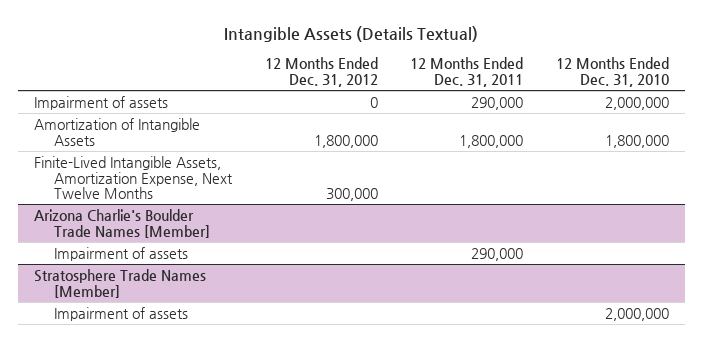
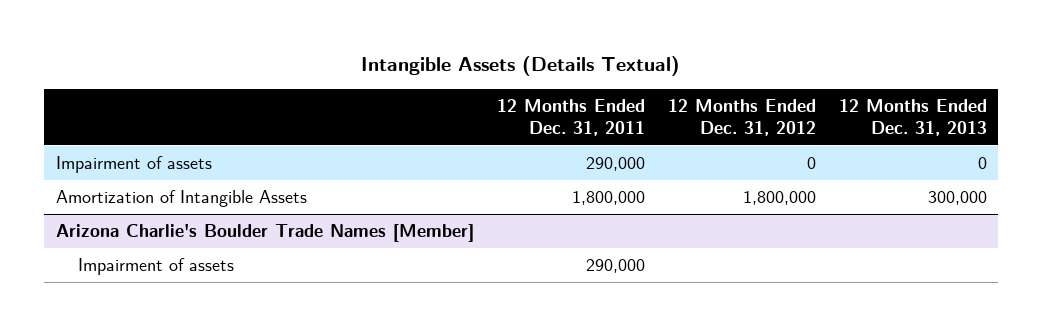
- | 12 Months Ended Dec. 31, 2012 | 12 Months Ended Dec. 31, 2011 | 12 Months Ended Dec. 31, 2010
+ | 12 Months Ended Dec. 31, 2011 | 12 Months Ended Dec. 31, 2012 | 12 Months Ended Dec. 31, 2013
- Finite-Lived Intangible Assets, Amortization Expense, Next Twelve Months | 300,000 | |
- Stratosphere Trade Names [Member]
- Impairment of assets | | | 2,000,000

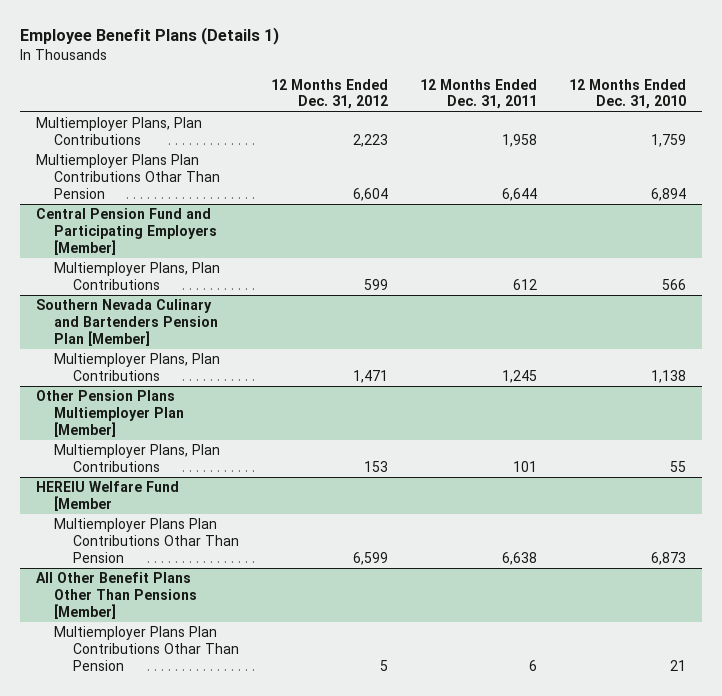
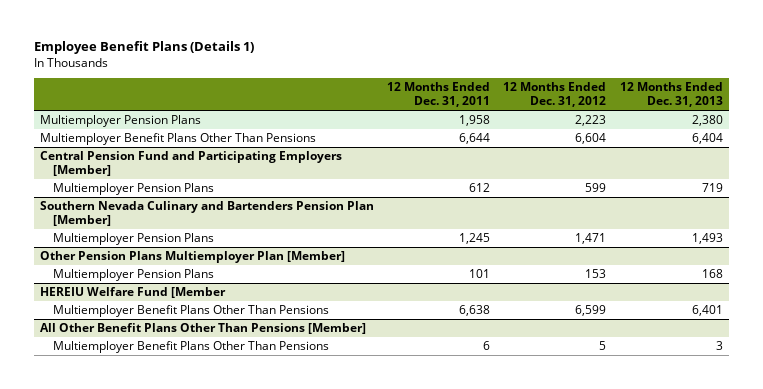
- | 12 Months Ended Dec. 31, 2012 | 12 Months Ended Dec. 31, 2011 | 12 Months Ended Dec. 31, 2010
+ | 12 Months Ended Dec. 31, 2011 | 12 Months Ended Dec. 31, 2012 | 12 Months Ended Dec. 31, 2013
- Multiemployer Plans, Plan Contributions | 2,223 | 1,958 | 1,759
- Multiemployer Plans Plan Contributions Othar Than Pension | 6,604 | 6,644 | 6,894
+ Multiemployer Pension Plans | 1,958 | 2,223 | 2,380
+ Multiemployer Benefit Plans Other Than Pensions | 6,644 | 6,604 | 6,404
@ Central Pension Fund and Participating Employers [Member]
- Multiemployer Plans, Plan Contributions | 599 | 612 | 566
+ Multiemployer Pension Plans | 612 | 599 | 719
@ Southern Nevada Culinary and Bartenders Pension Plan [Member]
- Multiemployer Plans, Plan Contributions | 1,471 | 1,245 | 1,138
+ Multiemployer Pension Plans | 1,245 | 1,471 | 1,493
@ Other Pension Plans Multiemployer Plan [Member]
- Multiemployer Plans, Plan Contributions | 153 | 101 | 55
+ Multiemployer Pension Plans | 101 | 153 | 168
@ HEREIU Welfare Fund [Member
- Multiemployer Plans Plan Contributions Othar Than Pension | 6,599 | 6,638 | 6,873
+ Multiemployer Benefit Plans Other Than Pensions | 6,638 | 6,599 | 6,401
@ All Other Benefit Plans Other Than Pensions [Member]
- Multiemployer Plans Plan Contributions Othar Than Pension | 5 | 6 | 21
+ Multiemployer Benefit Plans Other Than Pensions | 6 | 5 | 3

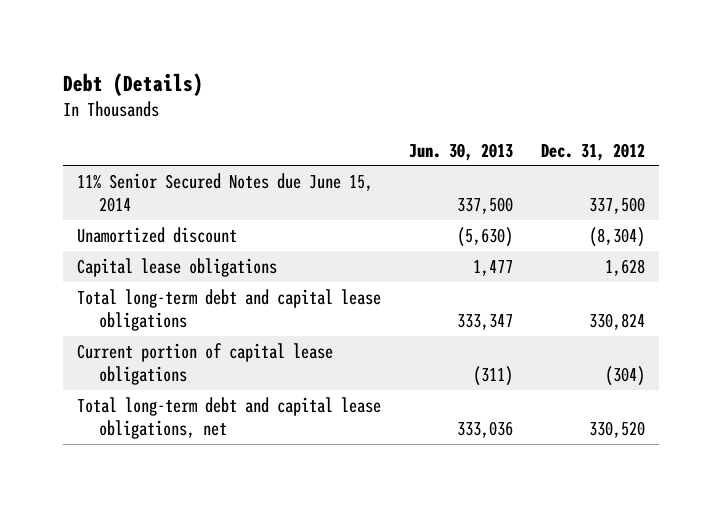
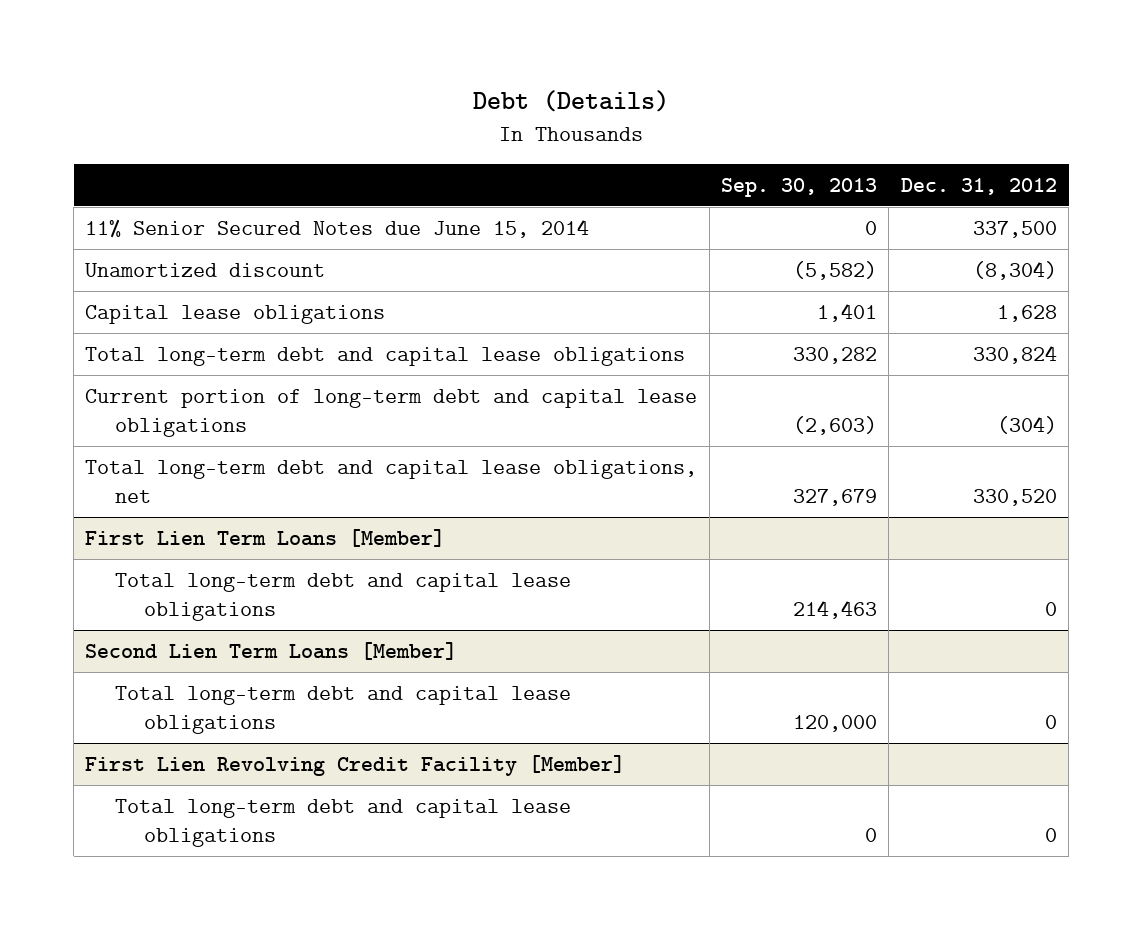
- | Jun. 30, 2013 | Dec. 31, 2012
+ | Sep. 30, 2013 | Dec. 31, 2012
- Current portion of capital lease obligations | (311) | (304)
+ Current portion of long-term debt and capital lease obligations | (2,603) | (304)
+ First Lien Term Loans [Member]
+ Total long-term debt and capital lease obligations | 214,463 | 0
+ Second Lien Term Loans [Member]
+ Total long-term debt and capital lease obligations | 120,000 | 0
+ First Lien Revolving Credit Facility [Member]
+ Total long-term debt and capital lease obligations | 0 | 0

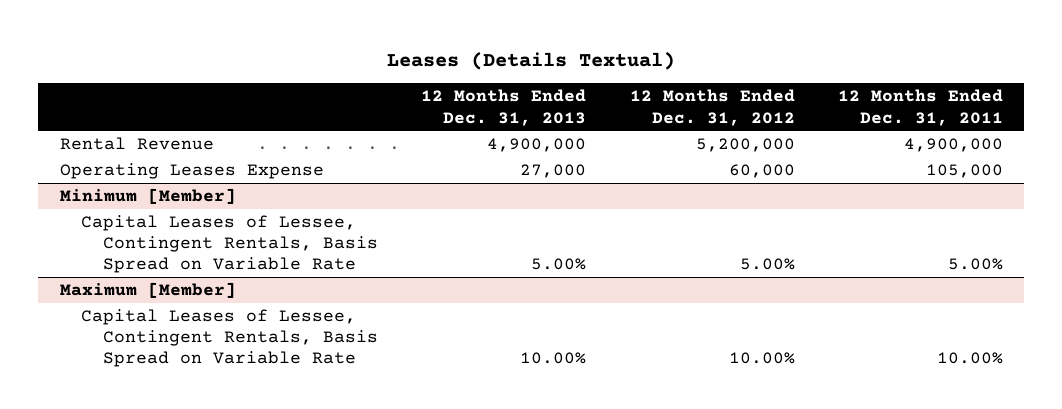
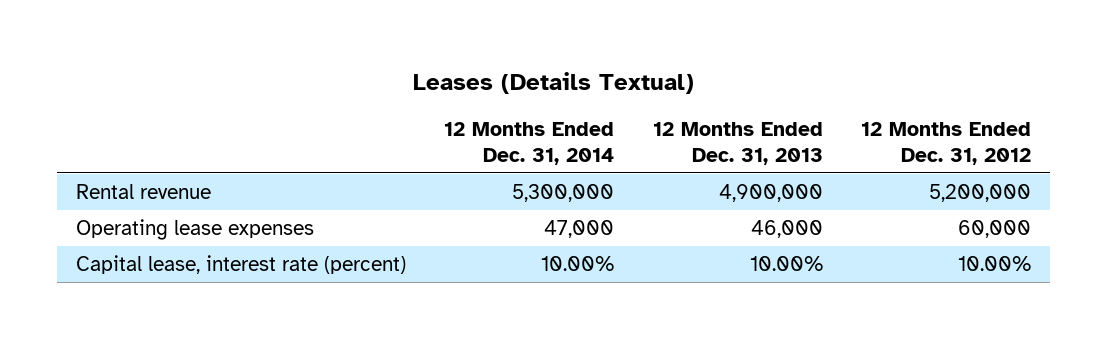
- | 12 Months Ended Dec. 31, 2013 | 12 Months Ended Dec. 31, 2012 | 12 Months Ended Dec. 31, 2011
+ | 12 Months Ended Dec. 31, 2014 | 12 Months Ended Dec. 31, 2013 | 12 Months Ended Dec. 31, 2012
- Rental Revenue | 4,900,000 | 5,200,000 | 4,900,000
- Operating Leases Expense | 27,000 | 60,000 | 105,000
- Minimum [Member]
- Capital Leases of Lessee, Contingent Rentals, Basis Spread on Variable Rate | 5.00% | 5.00% | 5.00%
- Maximum [Member]
- Capital Leases of Lessee, Contingent Rentals, Basis Spread on Variable Rate | 10.00% | 10.00% | 10.00%
+ Rental revenue | 5,300,000 | 4,900,000 | 5,200,000
+ Operating lease expenses | 47,000 | 46,000 | 60,000
+ Capital lease, interest rate (percent) | 10.00% | 10.00% | 10.00%

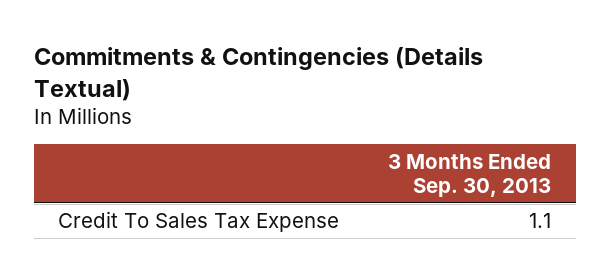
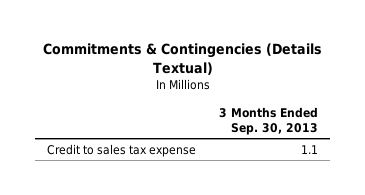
- Credit To Sales Tax Expense | 1.1
+ Credit to sales tax expense | 1.1

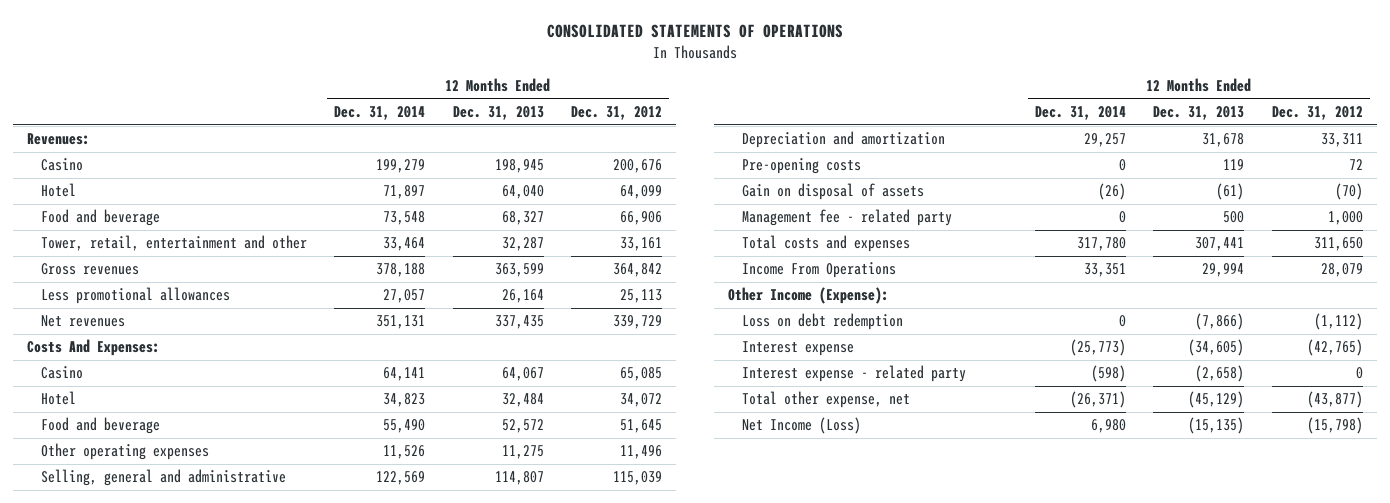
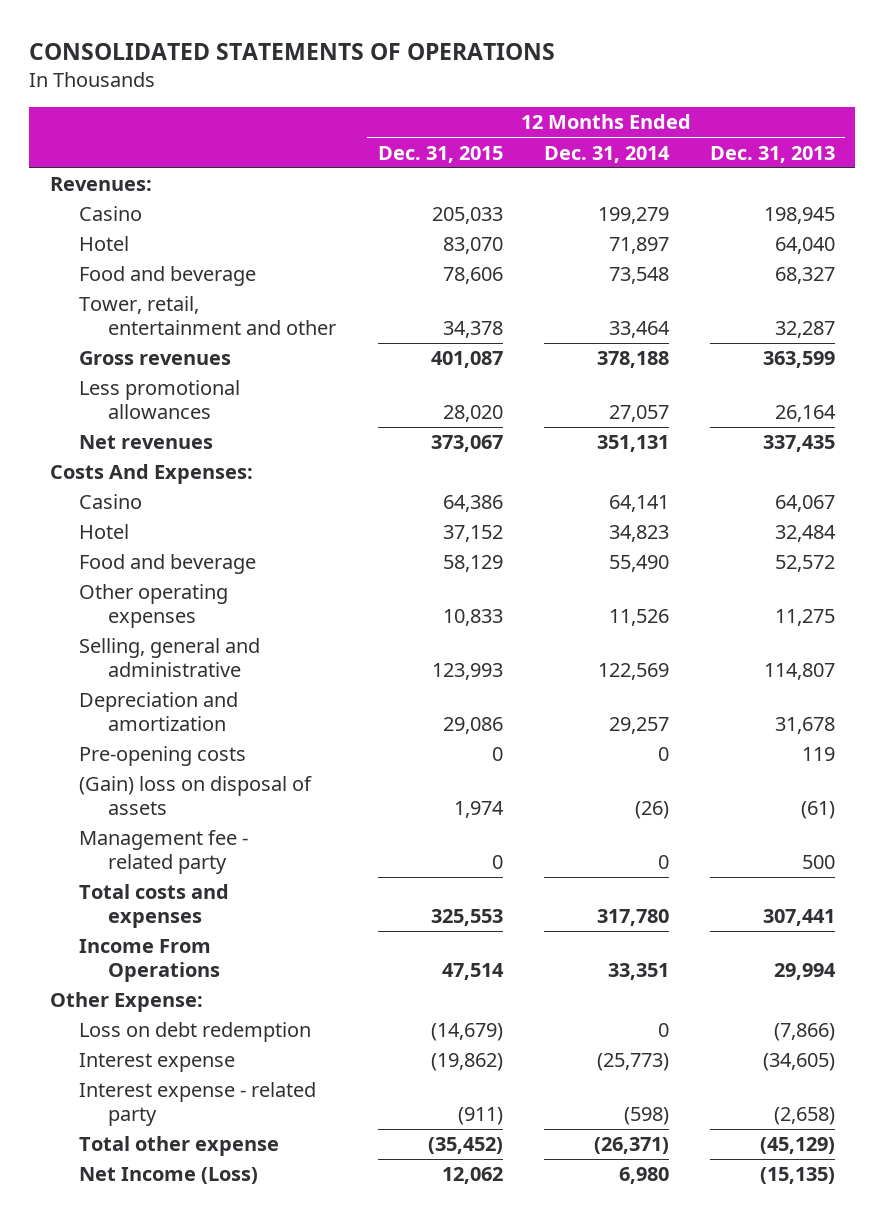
- | 12 Months Ended Dec. 31, 2014 | 12 Months Ended Dec. 31, 2013 | 12 Months Ended Dec. 31, 2012
+ | 12 Months Ended Dec. 31, 2015 | 12 Months Ended Dec. 31, 2014 | 12 Months Ended Dec. 31, 2013
- Gain on disposal of assets | (26) | (61) | (70)
+ (Gain) loss on disposal of assets | 1,974 | (26) | (61)
- Other Income (Expense):
+ Other Expense:
- Total other expense, net | (26,371) | (45,129) | (43,877)
+ Total other expense | (35,452) | (26,371) | (45,129)

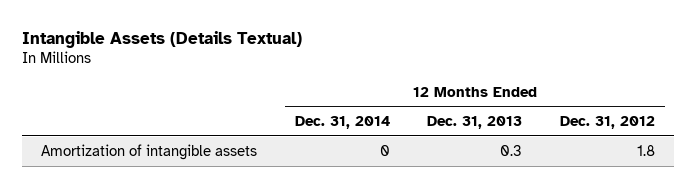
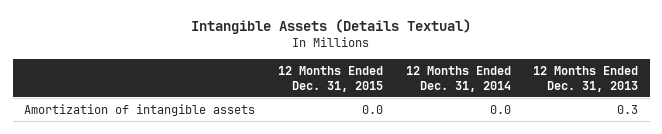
- | 12 Months Ended Dec. 31, 2014 | 12 Months Ended Dec. 31, 2013 | 12 Months Ended Dec. 31, 2012
+ | 12 Months Ended Dec. 31, 2015 | 12 Months Ended Dec. 31, 2014 | 12 Months Ended Dec. 31, 2013
- Amortization of intangible assets | 0 | 0.3 | 1.8
+ Amortization of intangible assets | 0.0 | 0.0 | 0.3

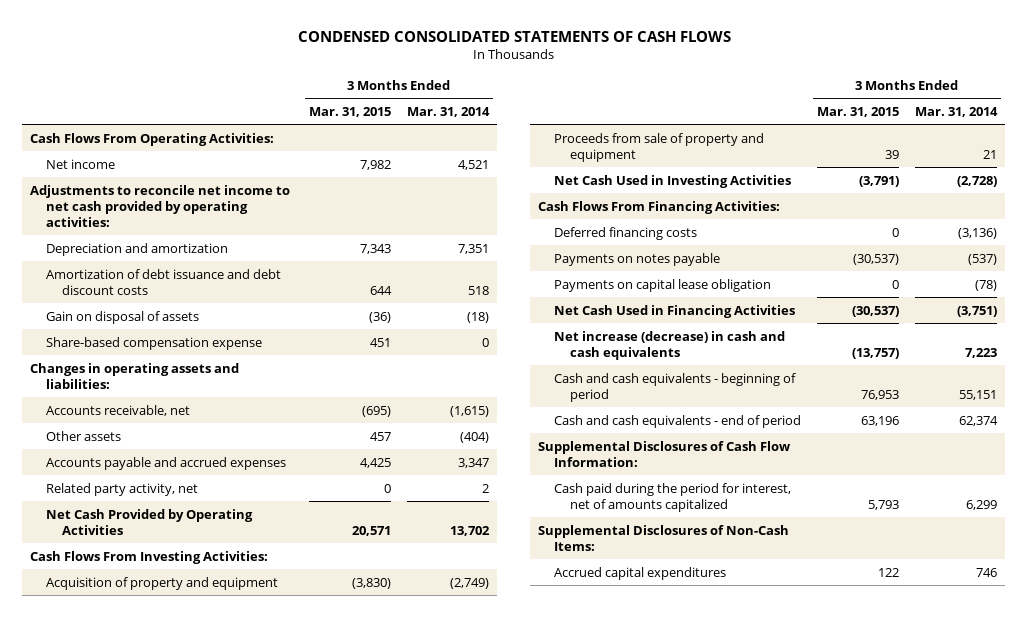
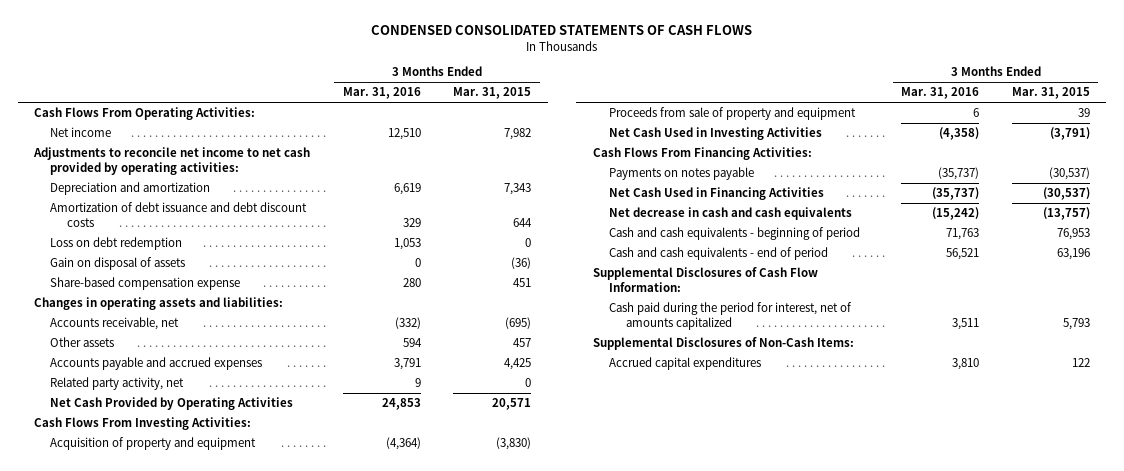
- | 3 Months Ended Mar. 31, 2015 | 3 Months Ended Mar. 31, 2014
+ | 3 Months Ended Mar. 31, 2016 | 3 Months Ended Mar. 31, 2015
+ Loss on debt redemption | 1,053 | 0
- Deferred financing costs | 0 | (3,136)
- Payments on capital lease obligation | 0 | (78)
- Net increase (decrease) in cash and cash equivalents | (13,757) | 7,223
+ Net decrease in cash and cash equivalents | (15,242) | (13,757)

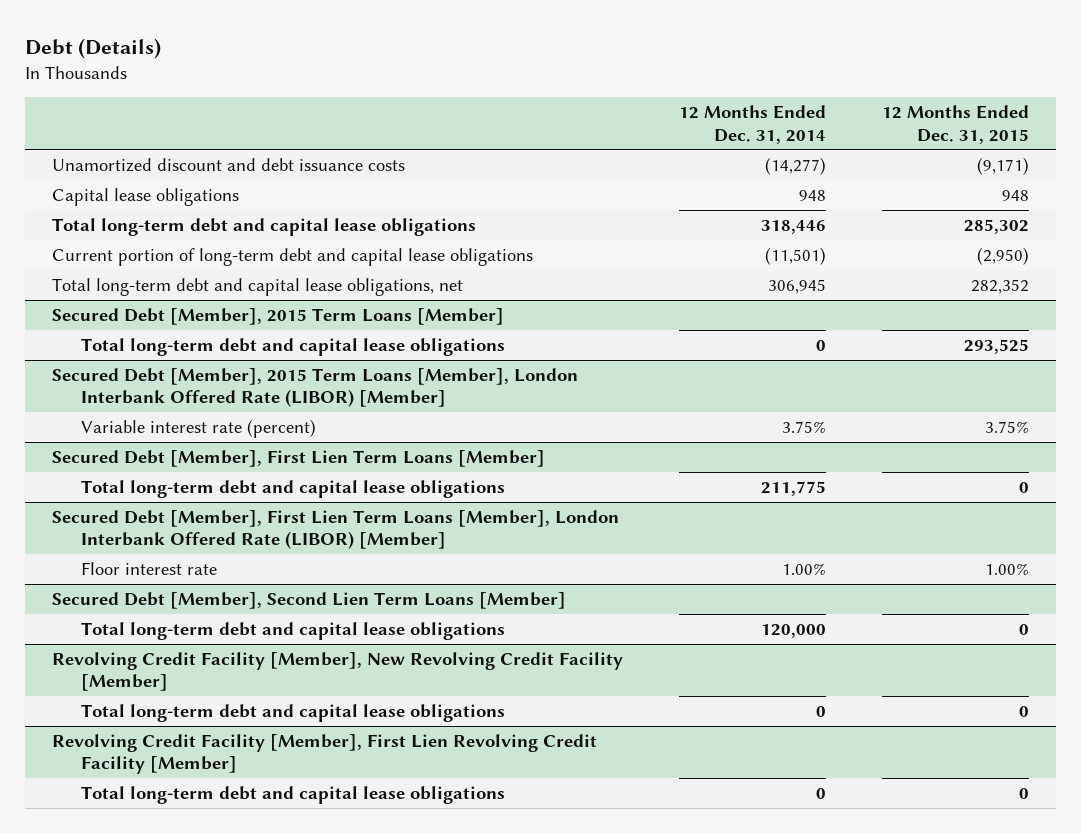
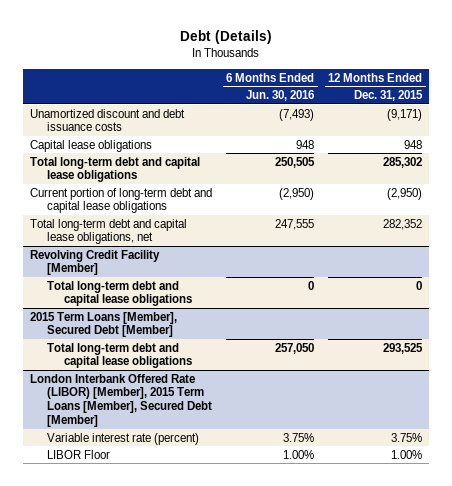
- | 12 Months Ended Dec. 31, 2014 | 12 Months Ended Dec. 31, 2015
+ | 6 Months Ended Jun. 30, 2016 | 12 Months Ended Dec. 31, 2015
- Secured Debt [Member], 2015 Term Loans [Member]
+ Revolving Credit Facility [Member]
+ Total long-term debt and capital lease obligations | 0 | 0
+ 2015 Term Loans [Member], Secured Debt [Member]
- Secured Debt [Member], 2015 Term Loans [Member], London Interbank Offered Rate (LIBOR) [Member]
+ London Interbank Offered Rate (LIBOR) [Member], 2015 Term Loans [Member], Secured Debt [Member]
- Secured Debt [Member], First Lien Term Loans [Member]
- Total long-term debt and capital lease obligations | 211,775 | 0
- Secured Debt [Member], First Lien Term Loans [Member], London Interbank Offered Rate (LIBOR) [Member]
- Floor interest rate | 1.00% | 1.00%
- Secured Debt [Member], Second Lien Term Loans [Member]
- Total long-term debt and capital lease obligations | 120,000 | 0
- Revolving Credit Facility [Member], New Revolving Credit Facility [Member]
- Total long-term debt and capital lease obligations | 0 | 0
- Revolving Credit Facility [Member], First Lien Revolving Credit Facility [Member]
- Total long-term debt and capital lease obligations | 0 | 0
+ LIBOR Floor | 1.00% | 1.00%

